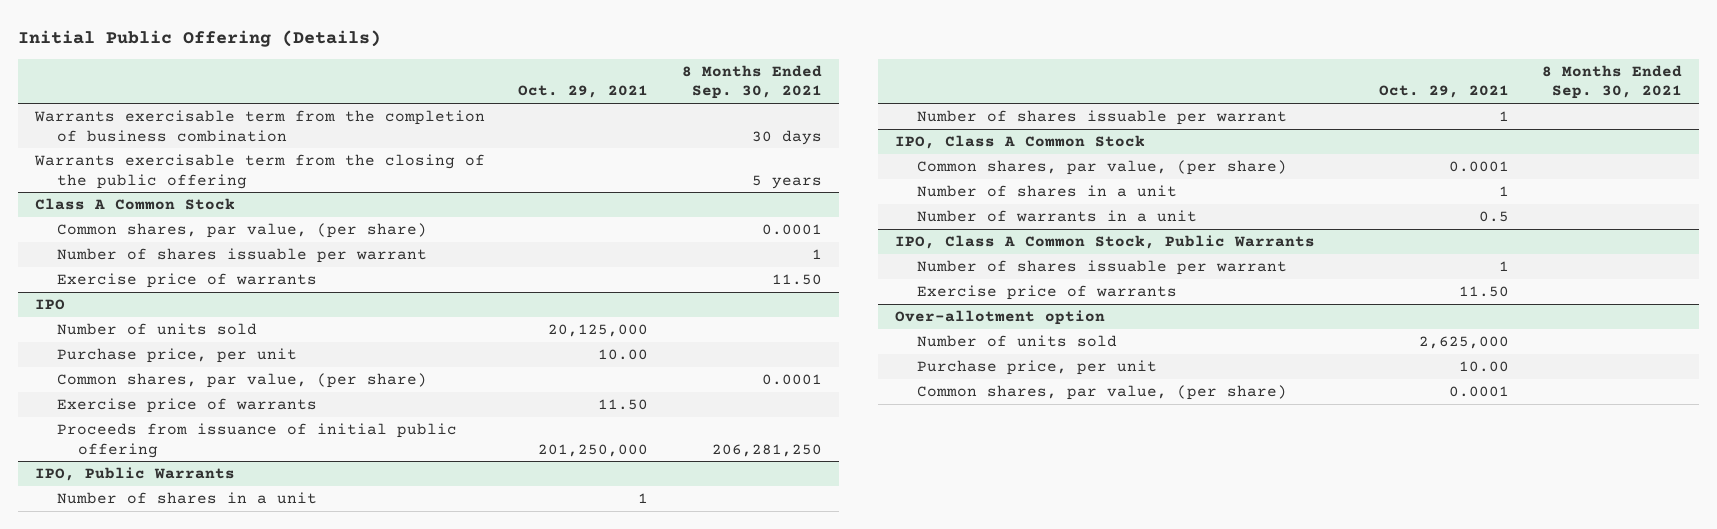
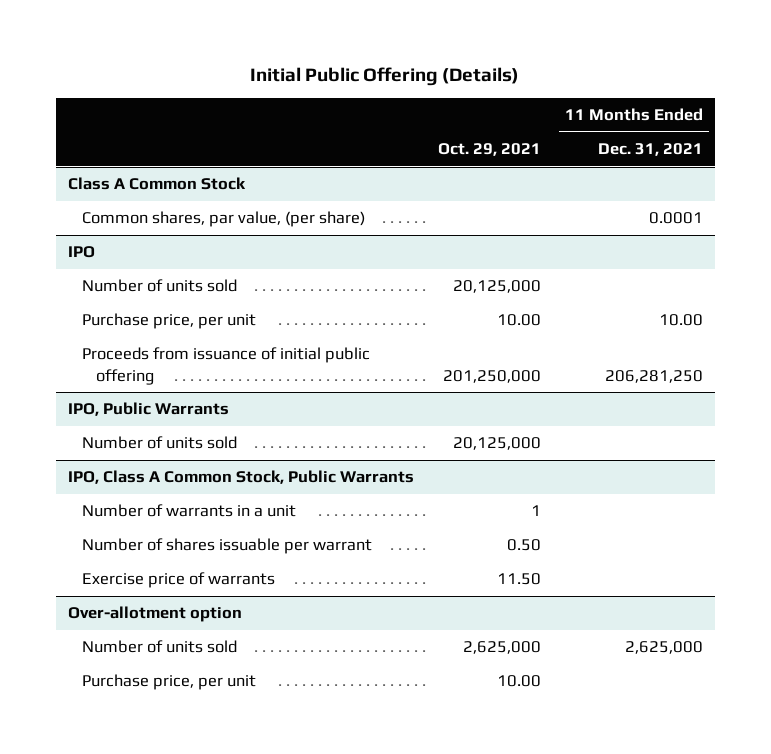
- | Oct. 29, 2021 | 8 Months Ended Sep. 30, 2021
+ | Oct. 29, 2021 | 11 Months Ended Dec. 31, 2021
- Warrants exercisable term from the completion of business combination | | 30 days
- Warrants exercisable term from the closing of the public offering | | 5 years
@ Class A Common Stock
- Number of shares issuable per warrant | | 1
- Exercise price of warrants | | 11.50
@ IPO
- Common shares, par value, (per share) | | 0.0001
- Exercise price of warrants | 11.50 |
@ IPO, Public Warrants
- Number of shares in a unit | 1 |
- Number of shares issuable per warrant | 1 |
- IPO, Class A Common Stock
- Common shares, par value, (per share) | 0.0001 |
- Number of shares in a unit | 1 |
- Number of warrants in a unit | 0.5 |
@ IPO, Public Warrants
+ Number of units sold | 20,125,000 |
@ IPO, Class A Common Stock, Public Warrants
- Number of shares issuable per warrant | 1 |
+ Number of warrants in a unit | 1 |
+ Number of shares issuable per warrant | 0.50 |
@ Over-allotment option
- Common shares, par value, (per share) | 0.0001 |

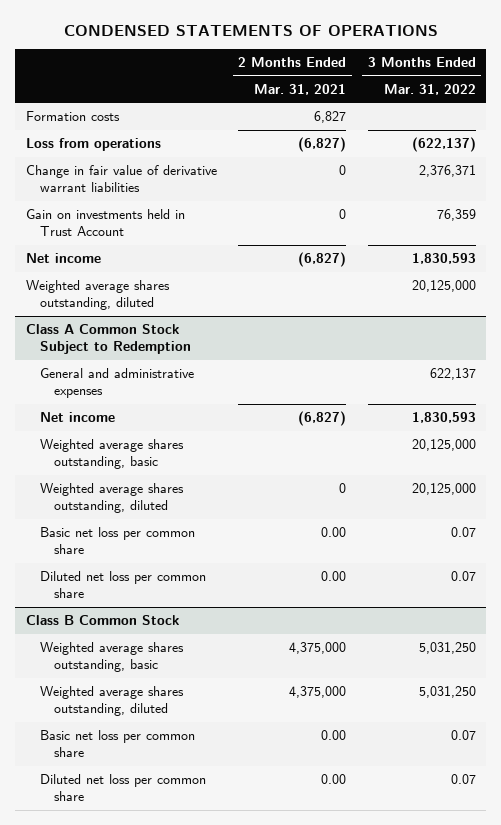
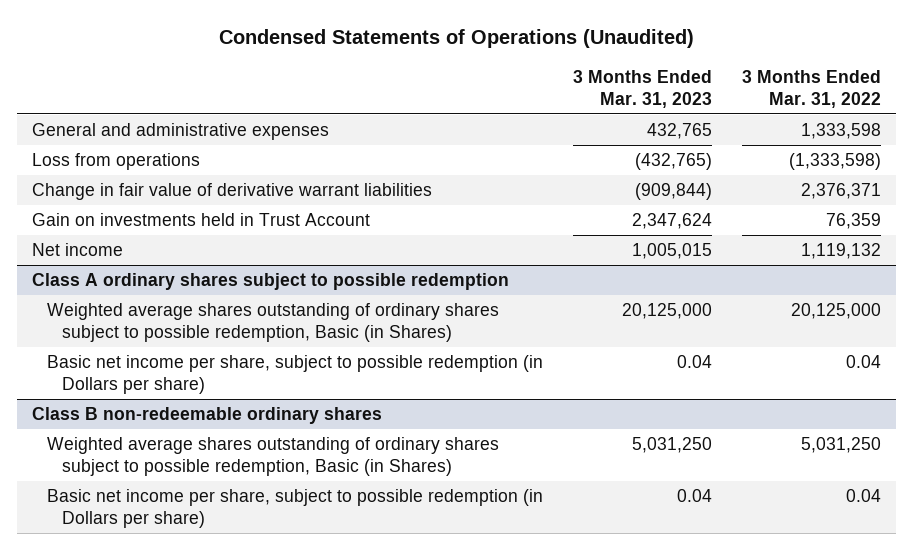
- CONDENSED STATEMENTS OF OPERATIONS
+ Condensed Statements of Operations (Unaudited)
- | 2 Months Ended Mar. 31, 2021 | 3 Months Ended Mar. 31, 2022
+ | 3 Months Ended Mar. 31, 2023 | 3 Months Ended Mar. 31, 2022
- Formation costs | 6,827 |
- Loss from operations | (6,827) | (622,137)
+ General and administrative expenses | 432,765 | 1,333,598
+ Loss from operations | (432,765) | (1,333,598)
- Net income | (6,827) | 1,830,593
- Weighted average shares outstanding, diluted | | 20,125,000
- Class A Common Stock Subject to Redemption
- General and administrative expenses | | 622,137
- Net income | (6,827) | 1,830,593
- Weighted average shares outstanding, basic | | 20,125,000
- Weighted average shares outstanding, diluted | 0 | 20,125,000
- Basic net loss per common share | 0.00 | 0.07
- Diluted net loss per common share | 0.00 | 0.07
- Class B Common Stock
- Weighted average shares outstanding, basic | 4,375,000 | 5,031,250
- Weighted average shares outstanding, diluted | 4,375,000 | 5,031,250
- Basic net loss per common share | 0.00 | 0.07
- Diluted net loss per common share | 0.00 | 0.07
+ Net income | 1,005,015 | 1,119,132
+ Class A ordinary shares subject to possible redemption
+ Weighted average shares outstanding of ordinary shares subject to possible redemption, Basic (in Shares) | 20,125,000 | 20,125,000
+ Basic net income per share, subject to possible redemption (in Dollars per share) | 0.04 | 0.04
+ Class B non-redeemable ordinary shares
+ Weighted average shares outstanding of ordinary shares subject to possible redemption, Basic (in Shares) | 5,031,250 | 5,031,250
+ Basic net income per share, subject to possible redemption (in Dollars per share) | 0.04 | 0.04

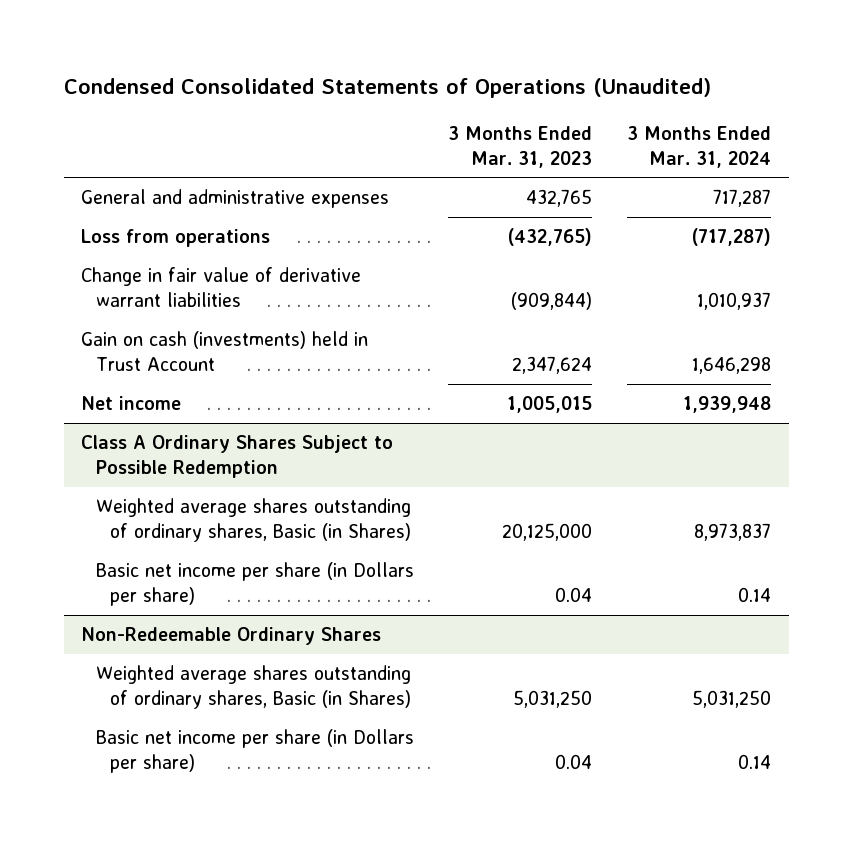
- Condensed Statements of Operations (Unaudited)
+ Condensed Consolidated Statements of Operations (Unaudited)
- | 3 Months Ended Mar. 31, 2023 | 3 Months Ended Mar. 31, 2022
+ | 3 Months Ended Mar. 31, 2023 | 3 Months Ended Mar. 31, 2024
- Gain on investments held in Trust Account | 2,347,624 | 76,359
+ Gain on cash (investments) held in Trust Account | 2,347,624 | 1,646,298
- Class A ordinary shares subject to possible redemption
- Weighted average shares outstanding of ordinary shares subject to possible redemption, Basic (in Shares) | 20,125,000 | 20,125,000
- Basic net income per share, subject to possible redemption (in Dollars per share) | 0.04 | 0.04
- Class B non-redeemable ordinary shares
- Weighted average shares outstanding of ordinary shares subject to possible redemption, Basic (in Shares) | 5,031,250 | 5,031,250
- Basic net income per share, subject to possible redemption (in Dollars per share) | 0.04 | 0.04
+ Class A Ordinary Shares Subject to Possible Redemption
+ Weighted average shares outstanding of ordinary shares, Basic (in Shares) | 20,125,000 | 8,973,837
+ Basic net income per share (in Dollars per share) | 0.04 | 0.14
+ Non-Redeemable Ordinary Shares
+ Weighted average shares outstanding of ordinary shares, Basic (in Shares) | 5,031,250 | 5,031,250
+ Basic net income per share (in Dollars per share) | 0.04 | 0.14

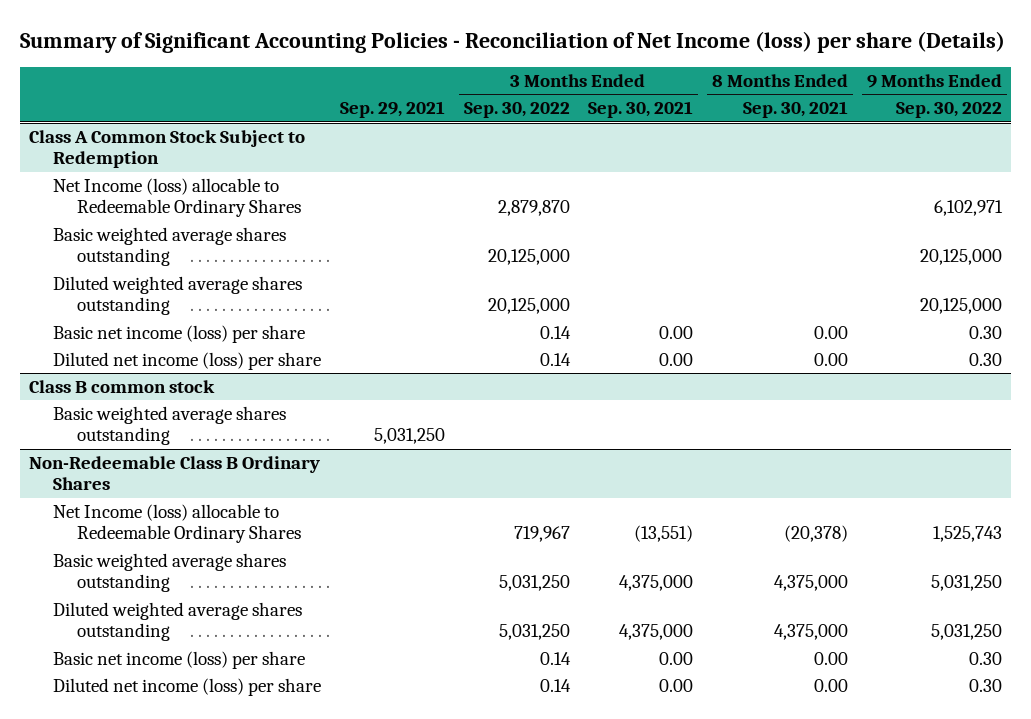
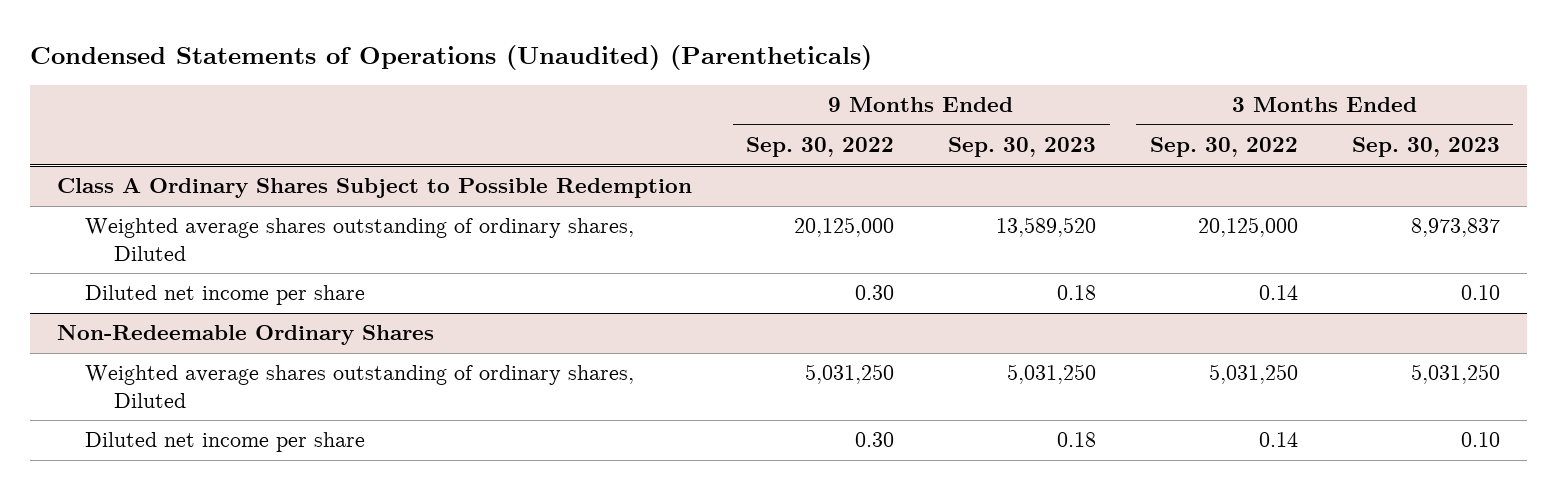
- Summary of Significant Accounting Policies - Reconciliation of Net Income (loss) per share (Details)
+ Condensed Statements of Operations (Unaudited) (Parentheticals)
- | Sep. 29, 2021 | 3 Months Ended Sep. 30, 2022 | 3 Months Ended Sep. 30, 2021 | 8 Months Ended Sep. 30, 2021 | 9 Months Ended Sep. 30, 2022
+ | 9 Months Ended Sep. 30, 2022 | 9 Months Ended Sep. 30, 2023 | 3 Months Ended Sep. 30, 2022 | 3 Months Ended Sep. 30, 2023
- Class A Common Stock Subject to Redemption
- Net Income (loss) allocable to Redeemable Ordinary Shares | | 2,879,870 | | | 6,102,971
- Basic weighted average shares outstanding | | 20,125,000 | | | 20,125,000
- Diluted weighted average shares outstanding | | 20,125,000 | | | 20,125,000
- Basic net income (loss) per share | | 0.14 | 0.00 | 0.00 | 0.30
- Diluted net income (loss) per share | | 0.14 | 0.00 | 0.00 | 0.30
- Class B common stock
- Basic weighted average shares outstanding | 5,031,250 | | | |
- Non-Redeemable Class B Ordinary Shares
- Net Income (loss) allocable to Redeemable Ordinary Shares | | 719,967 | (13,551) | (20,378) | 1,525,743
- Basic weighted average shares outstanding | | 5,031,250 | 4,375,000 | 4,375,000 | 5,031,250
- Diluted weighted average shares outstanding | | 5,031,250 | 4,375,000 | 4,375,000 | 5,031,250
- Basic net income (loss) per share | | 0.14 | 0.00 | 0.00 | 0.30
- Diluted net income (loss) per share | | 0.14 | 0.00 | 0.00 | 0.30
+ Class A Ordinary Shares Subject to Possible Redemption
+ Weighted average shares outstanding of ordinary shares, Diluted | 20,125,000 | 13,589,520 | 20,125,000 | 8,973,837
+ Diluted net income per share | 0.30 | 0.18 | 0.14 | 0.10
+ Non-Redeemable Ordinary Shares
+ Weighted average shares outstanding of ordinary shares, Diluted | 5,031,250 | 5,031,250 | 5,031,250 | 5,031,250
+ Diluted net income per share | 0.30 | 0.18 | 0.14 | 0.10

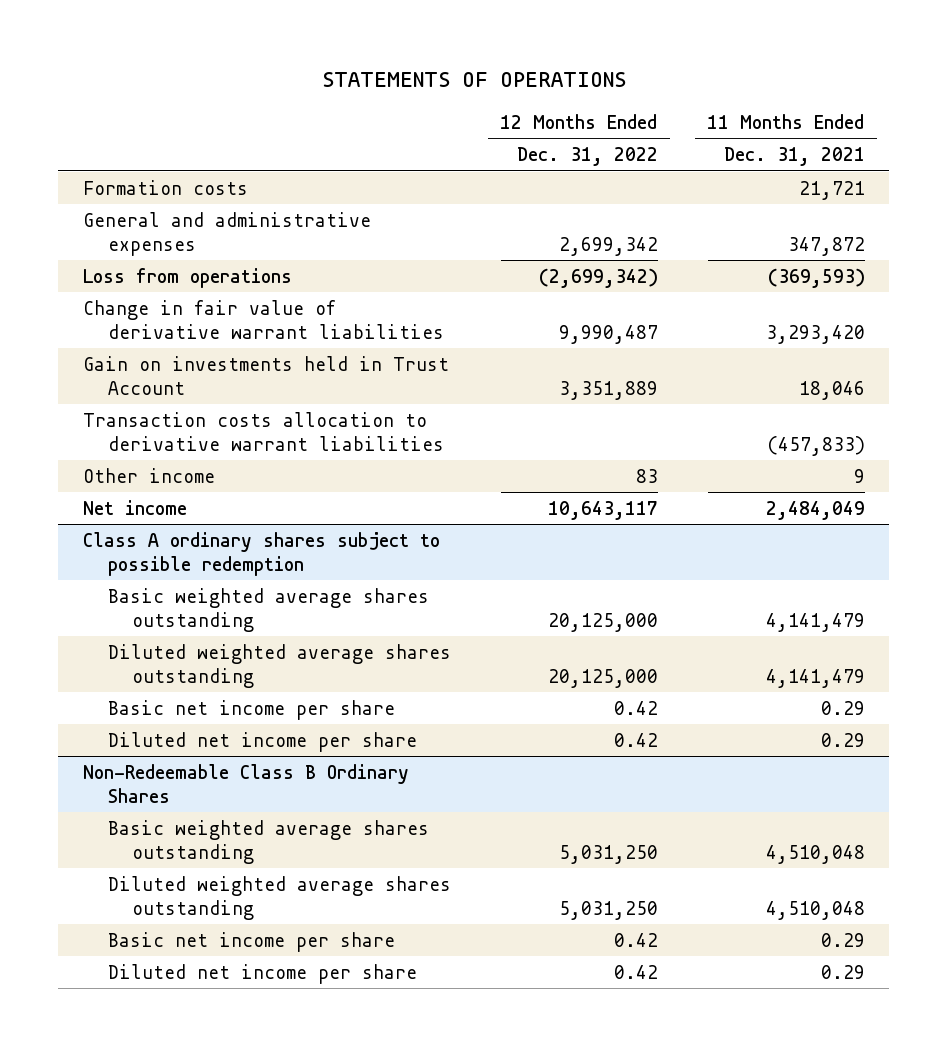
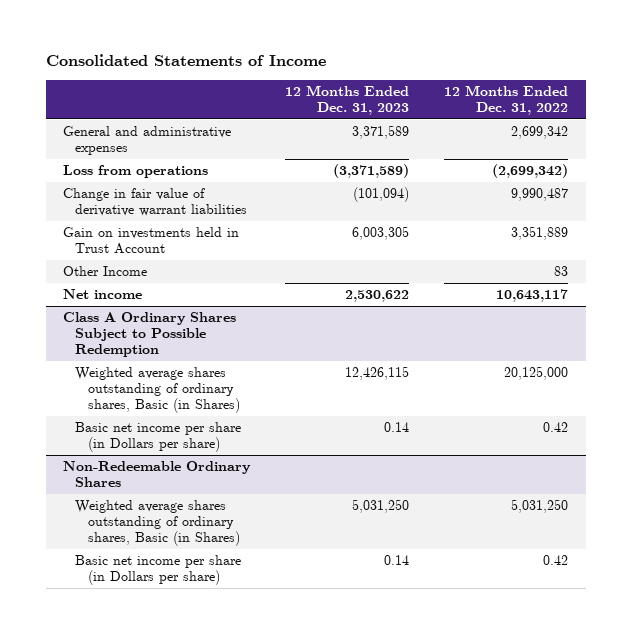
- STATEMENTS OF OPERATIONS
+ Consolidated Statements of Income
- | 12 Months Ended Dec. 31, 2022 | 11 Months Ended Dec. 31, 2021
+ | 12 Months Ended Dec. 31, 2023 | 12 Months Ended Dec. 31, 2022
- Formation costs | | 21,721
- Transaction costs allocation to derivative warrant liabilities | | (457,833)
- Other income | 83 | 9
+ Other Income | | 83
- Class A ordinary shares subject to possible redemption
- Basic weighted average shares outstanding | 20,125,000 | 4,141,479
- Diluted weighted average shares outstanding | 20,125,000 | 4,141,479
- Basic net income per share | 0.42 | 0.29
- Diluted net income per share | 0.42 | 0.29
- Non-Redeemable Class B Ordinary Shares
- Basic weighted average shares outstanding | 5,031,250 | 4,510,048
- Diluted weighted average shares outstanding | 5,031,250 | 4,510,048
- Basic net income per share | 0.42 | 0.29
- Diluted net income per share | 0.42 | 0.29
+ Class A Ordinary Shares Subject to Possible Redemption
+ Weighted average shares outstanding of ordinary shares, Basic (in Shares) | 12,426,115 | 20,125,000
+ Basic net income per share (in Dollars per share) | 0.14 | 0.42
+ Non-Redeemable Ordinary Shares
+ Weighted average shares outstanding of ordinary shares, Basic (in Shares) | 5,031,250 | 5,031,250
+ Basic net income per share (in Dollars per share) | 0.14 | 0.42

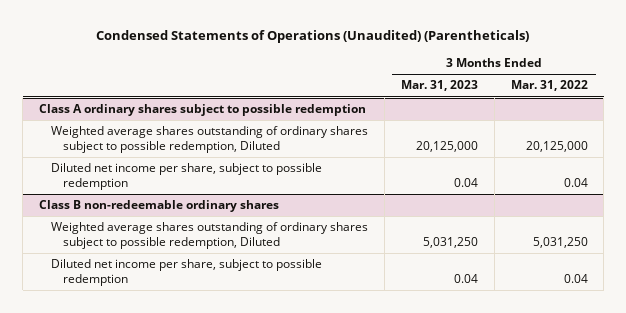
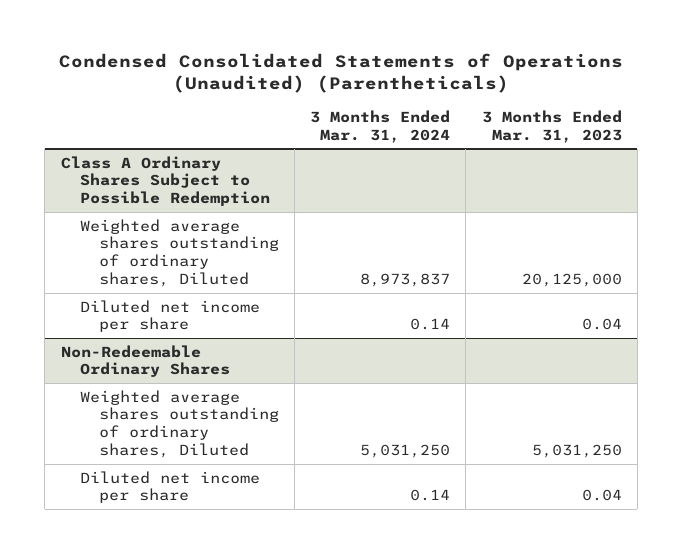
- Condensed Statements of Operations (Unaudited) (Parentheticals)
+ Condensed Consolidated Statements of Operations (Unaudited) (Parentheticals)
- | 3 Months Ended Mar. 31, 2023 | 3 Months Ended Mar. 31, 2022
+ | 3 Months Ended Mar. 31, 2024 | 3 Months Ended Mar. 31, 2023
- Class A ordinary shares subject to possible redemption
- Weighted average shares outstanding of ordinary shares subject to possible redemption, Diluted | 20,125,000 | 20,125,000
- Diluted net income per share, subject to possible redemption | 0.04 | 0.04
- Class B non-redeemable ordinary shares
- Weighted average shares outstanding of ordinary shares subject to possible redemption, Diluted | 5,031,250 | 5,031,250
- Diluted net income per share, subject to possible redemption | 0.04 | 0.04
+ Class A Ordinary Shares Subject to Possible Redemption
+ Weighted average shares outstanding of ordinary shares, Diluted | 8,973,837 | 20,125,000
+ Diluted net income per share | 0.14 | 0.04
+ Non-Redeemable Ordinary Shares
+ Weighted average shares outstanding of ordinary shares, Diluted | 5,031,250 | 5,031,250
+ Diluted net income per share | 0.14 | 0.04

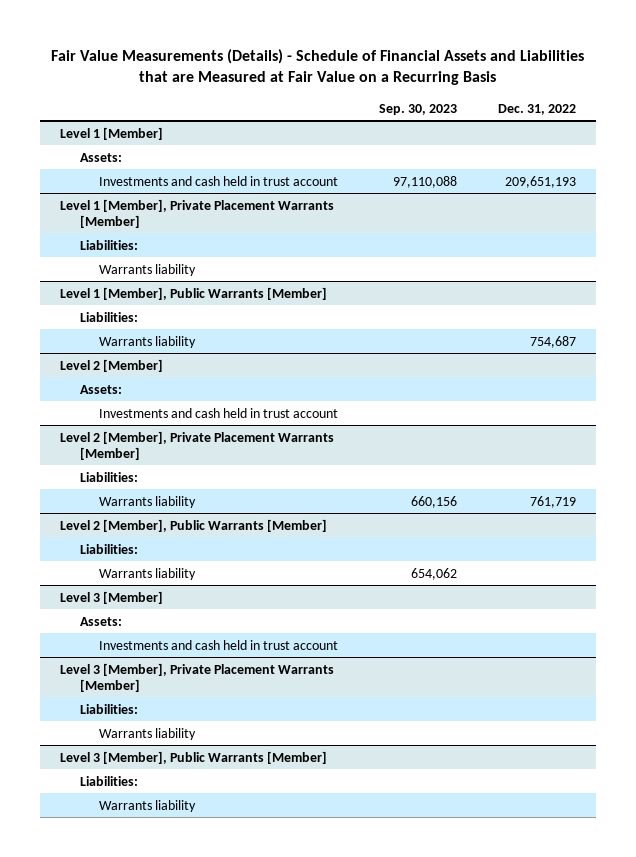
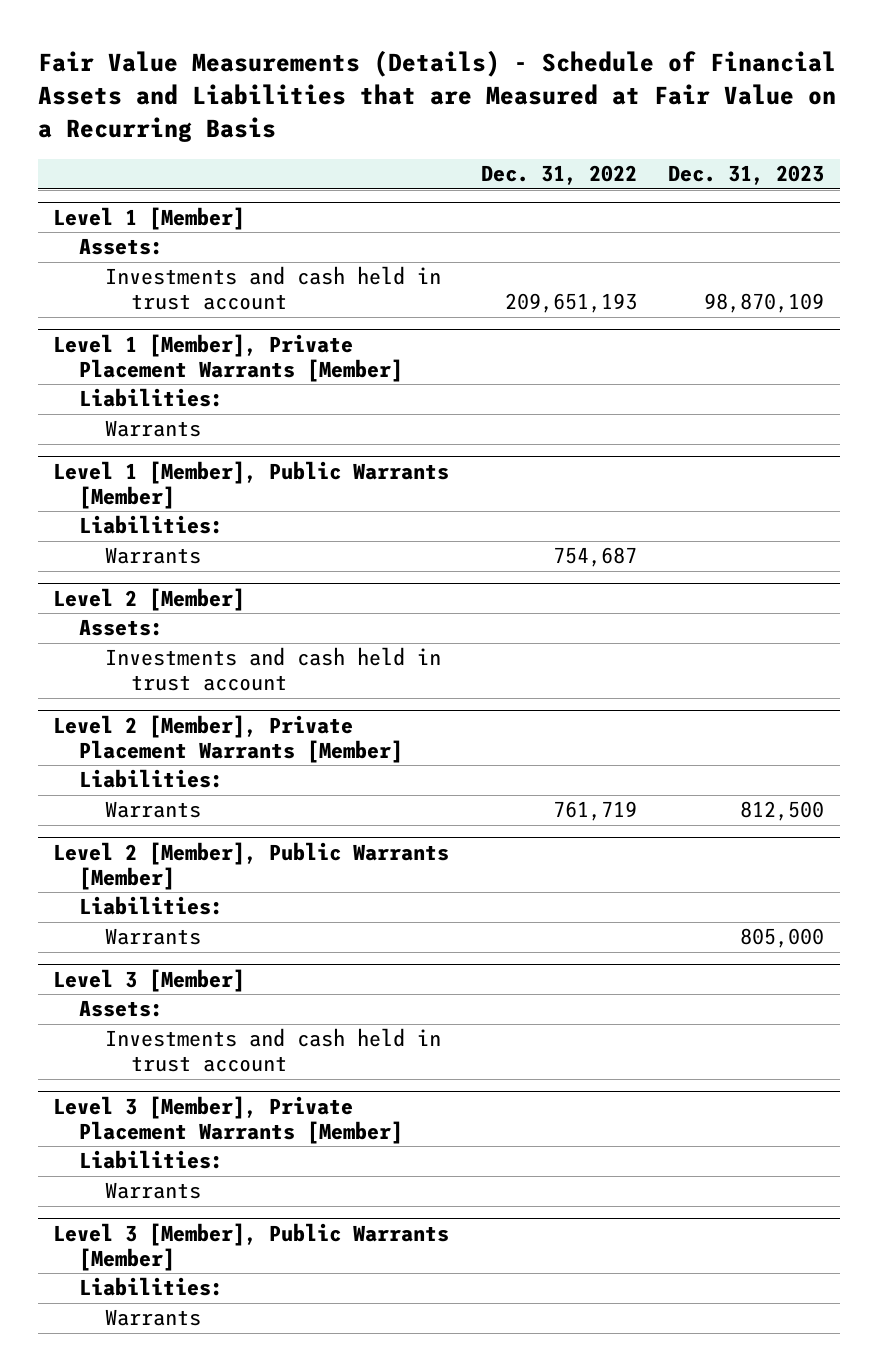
- | Sep. 30, 2023 | Dec. 31, 2022
+ | Dec. 31, 2022 | Dec. 31, 2023
@ Level 1 [Member], Private Placement Warrants [Member]
- Warrants liability
+ Warrants
@ Level 1 [Member], Public Warrants [Member]
- Warrants liability | | 754,687
+ Warrants | 754,687 |
@ Level 2 [Member], Private Placement Warrants [Member]
- Warrants liability | 660,156 | 761,719
+ Warrants | 761,719 | 812,500
@ Level 2 [Member], Public Warrants [Member]
- Warrants liability | 654,062 |
+ Warrants | | 805,000
@ Level 3 [Member], Private Placement Warrants [Member]
- Warrants liability
+ Warrants
@ Level 3 [Member], Public Warrants [Member]
- Warrants liability
+ Warrants

